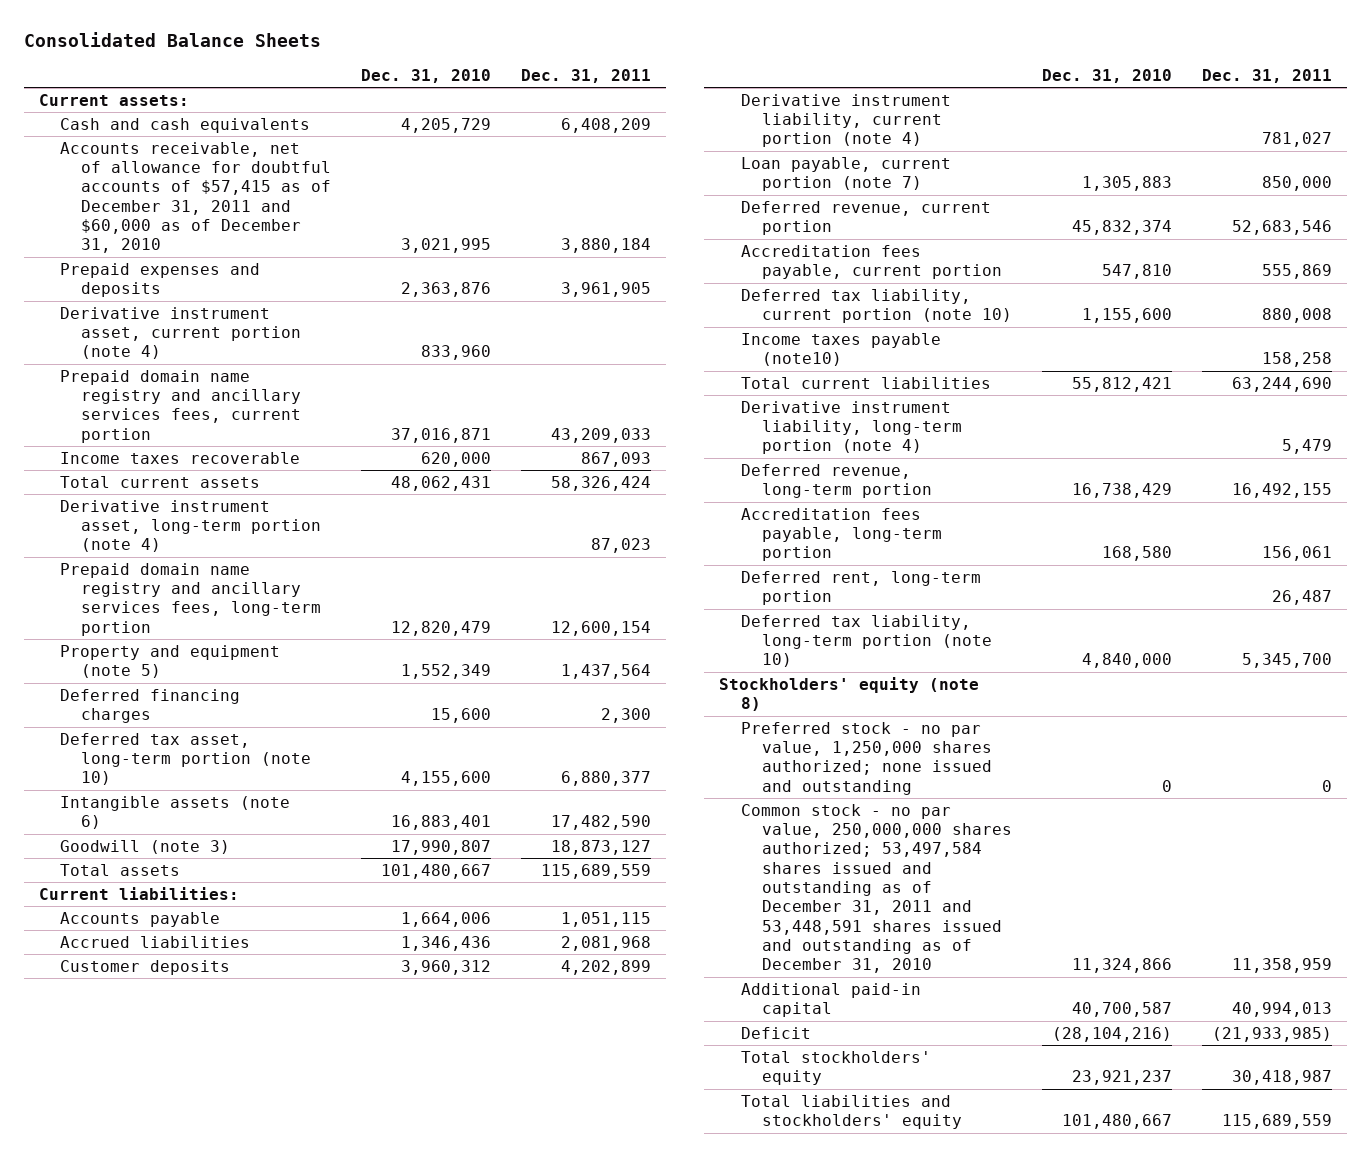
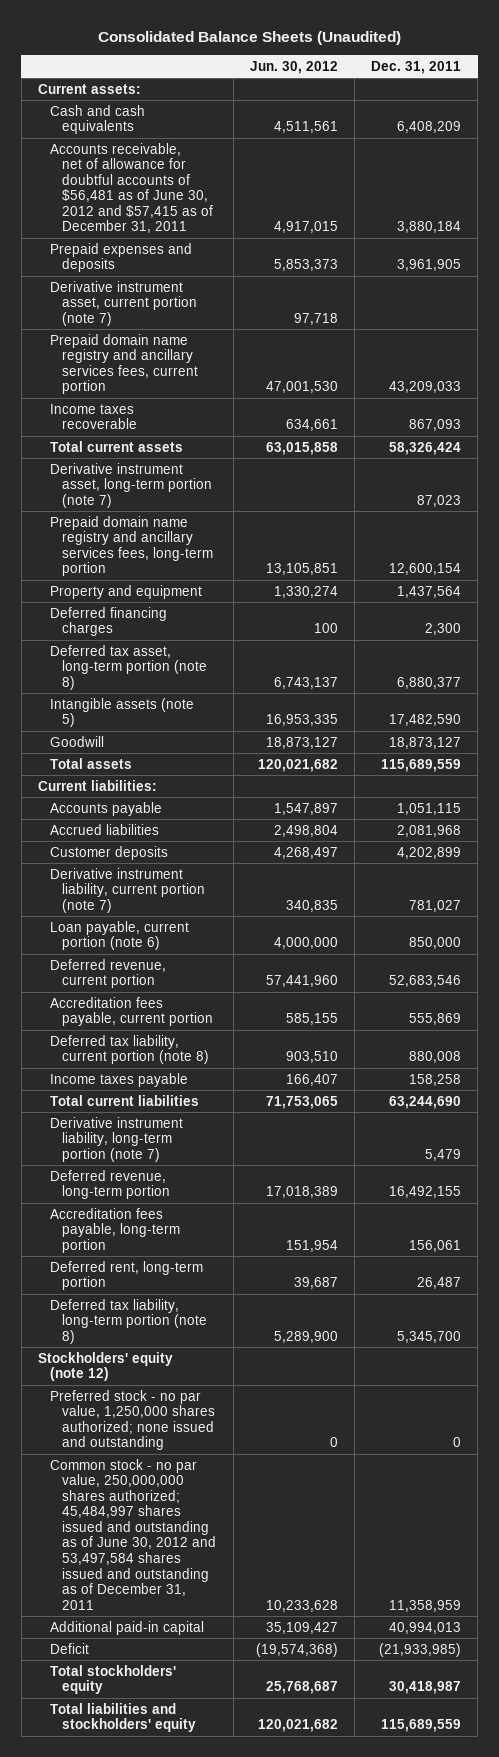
- Consolidated Balance Sheets
+ Consolidated Balance Sheets (Unaudited)
- | Dec. 31, 2010 | Dec. 31, 2011
+ | Jun. 30, 2012 | Dec. 31, 2011
- Accounts receivable, net of allowance for doubtful accounts of $57,415 as of December 31, 2011 and $60,000 as of December 31, 2010 | 3,021,995 | 3,880,184
+ Accounts receivable, net of allowance for doubtful accounts of $56,481 as of June 30, 2012 and $57,415 as of December 31, 2011 | 4,917,015 | 3,880,184
- Derivative instrument asset, current portion (note 4) | 833,960 |
+ Derivative instrument asset, current portion (note 7) | 97,718 |
- Derivative instrument asset, long-term portion (note 4) | | 87,023
+ Derivative instrument asset, long-term portion (note 7) | | 87,023
- Property and equipment (note 5) | 1,552,349 | 1,437,564
+ Property and equipment | 1,330,274 | 1,437,564
- Deferred tax asset, long-term portion (note 10) | 4,155,600 | 6,880,377
- Intangible assets (note 6) | 16,883,401 | 17,482,590
- Goodwill (note 3) | 17,990,807 | 18,873,127
+ Deferred tax asset, long-term portion (note 8) | 6,743,137 | 6,880,377
+ Intangible assets (note 5) | 16,953,335 | 17,482,590
+ Goodwill | 18,873,127 | 18,873,127
- Derivative instrument liability, current portion (note 4) | | 781,027
- Loan payable, current portion (note 7) | 1,305,883 | 850,000
+ Derivative instrument liability, current portion (note 7) | 340,835 | 781,027
+ Loan payable, current portion (note 6) | 4,000,000 | 850,000
- Deferred tax liability, current portion (note 10) | 1,155,600 | 880,008
- Income taxes payable (note10) | | 158,258
+ Deferred tax liability, current portion (note 8) | 903,510 | 880,008
+ Income taxes payable | 166,407 | 158,258
- Derivative instrument liability, long-term portion (note 4) | | 5,479
+ Derivative instrument liability, long-term portion (note 7) | | 5,479
- Deferred tax liability, long-term portion (note 10) | 4,840,000 | 5,345,700
- Stockholders' equity (note 8)
+ Deferred tax liability, long-term portion (note 8) | 5,289,900 | 5,345,700
+ Stockholders' equity (note 12)
- Common stock - no par value, 250,000,000 shares authorized; 53,497,584 shares issued and outstanding as of December 31, 2011 and 53,448,591 shares issued and outstanding as of December 31, 2010 | 11,324,866 | 11,358,959
+ Common stock - no par value, 250,000,000 shares authorized; 45,484,997 shares issued and outstanding as of June 30, 2012 and 53,497,584 shares issued and outstanding as of December 31, 2011 | 10,233,628 | 11,358,959

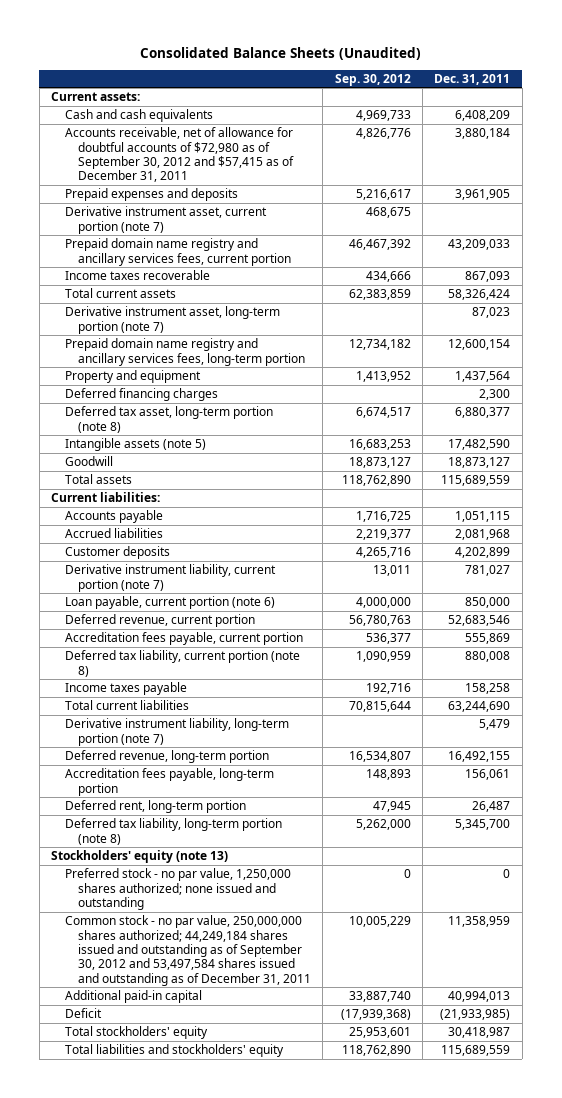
- | Jun. 30, 2012 | Dec. 31, 2011
+ | Sep. 30, 2012 | Dec. 31, 2011
- Accounts receivable, net of allowance for doubtful accounts of $56,481 as of June 30, 2012 and $57,415 as of December 31, 2011 | 4,917,015 | 3,880,184
+ Accounts receivable, net of allowance for doubtful accounts of $72,980 as of September 30, 2012 and $57,415 as of December 31, 2011 | 4,826,776 | 3,880,184
- Stockholders' equity (note 12)
+ Stockholders' equity (note 13)
- Common stock - no par value, 250,000,000 shares authorized; 45,484,997 shares issued and outstanding as of June 30, 2012 and 53,497,584 shares issued and outstanding as of December 31, 2011 | 10,233,628 | 11,358,959
+ Common stock - no par value, 250,000,000 shares authorized; 44,249,184 shares issued and outstanding as of September 30, 2012 and 53,497,584 shares issued and outstanding as of December 31, 2011 | 10,005,229 | 11,358,959

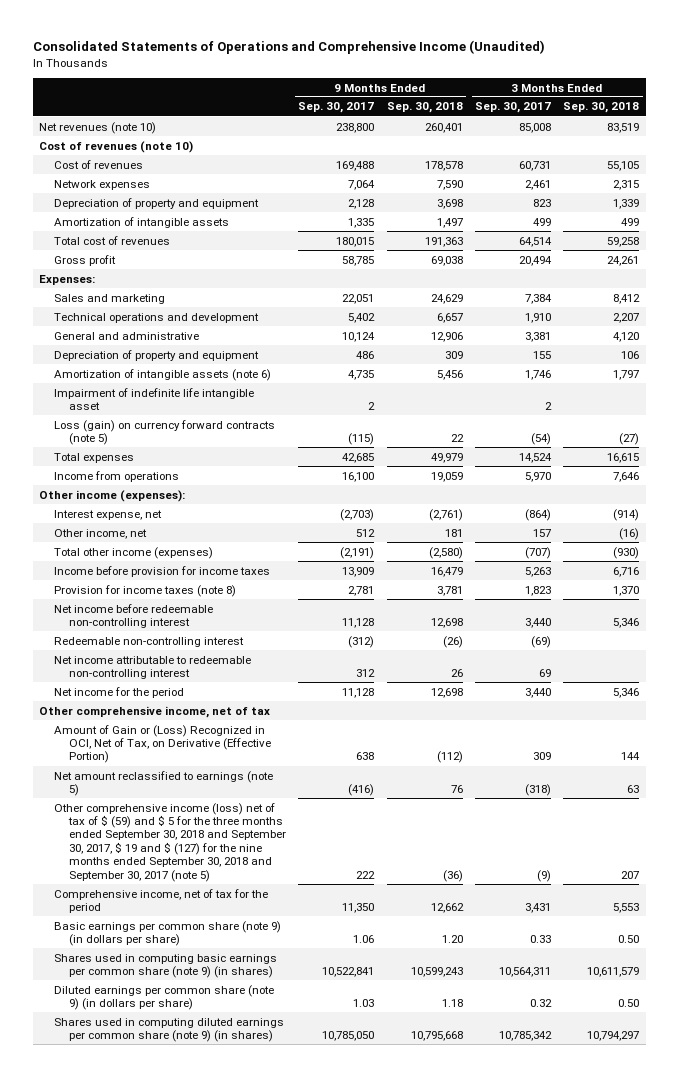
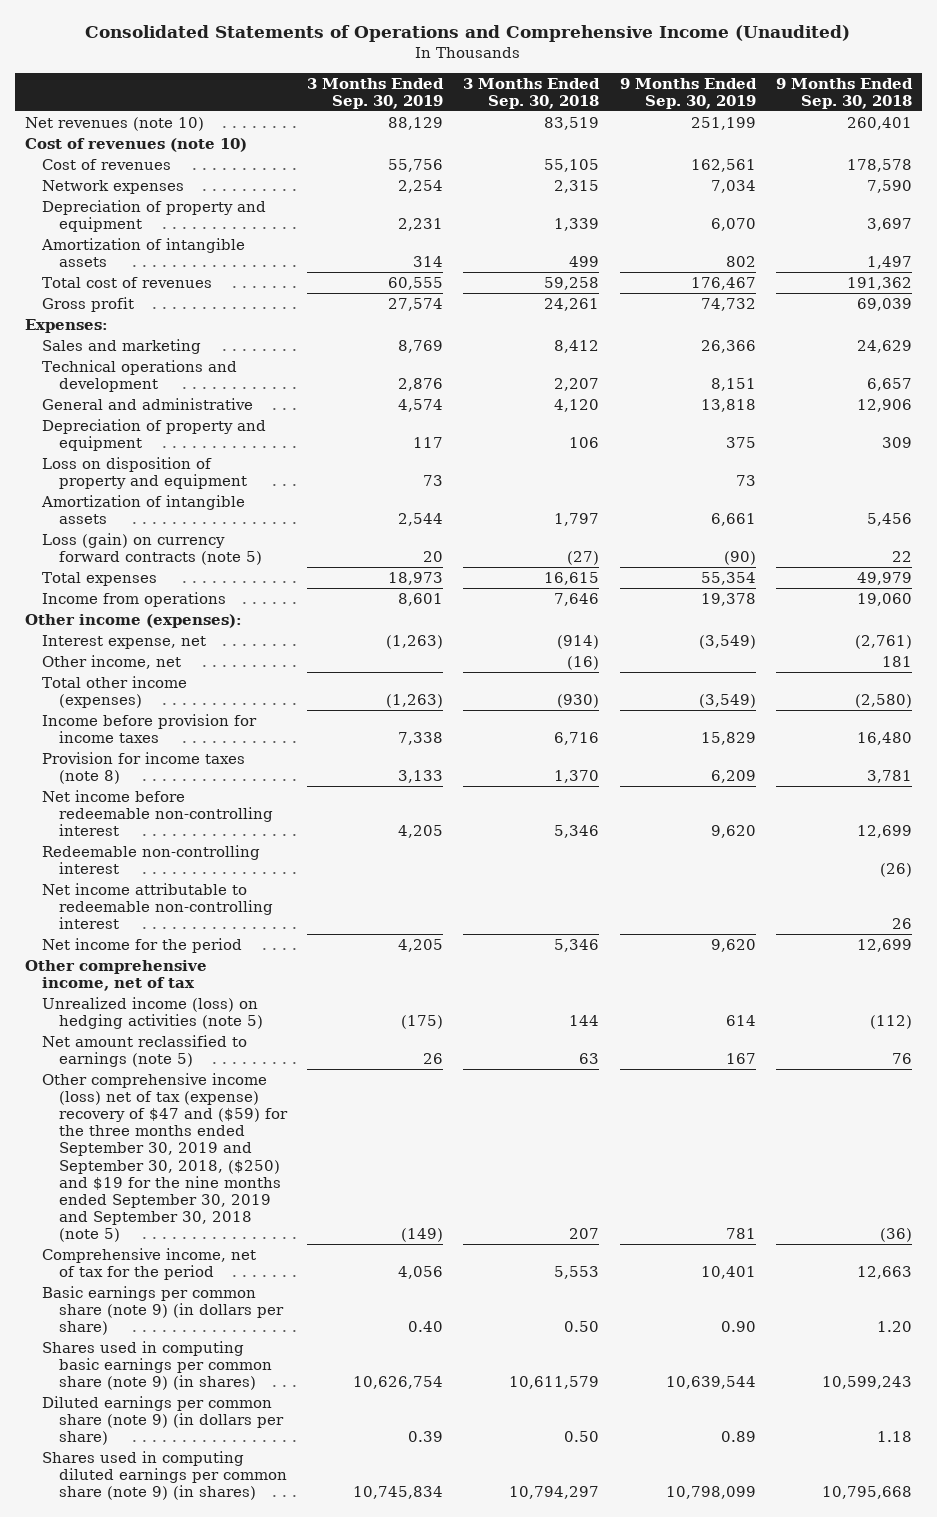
- | 9 Months Ended Sep. 30, 2017 | 9 Months Ended Sep. 30, 2018 | 3 Months Ended Sep. 30, 2017 | 3 Months Ended Sep. 30, 2018
+ | 3 Months Ended Sep. 30, 2019 | 3 Months Ended Sep. 30, 2018 | 9 Months Ended Sep. 30, 2019 | 9 Months Ended Sep. 30, 2018
- Depreciation of property and equipment | 2,128 | 3,698 | 823 | 1,339
+ Depreciation of property and equipment | 2,231 | 1,339 | 6,070 | 3,697
- Total cost of revenues | 180,015 | 191,363 | 64,514 | 59,258
- Gross profit | 58,785 | 69,038 | 20,494 | 24,261
+ Total cost of revenues | 60,555 | 59,258 | 176,467 | 191,362
+ Gross profit | 27,574 | 24,261 | 74,732 | 69,039
- Amortization of intangible assets (note 6) | 4,735 | 5,456 | 1,746 | 1,797
- Impairment of indefinite life intangible asset | 2 | | 2 |
+ Loss on disposition of property and equipment | 73 | | 73 |
+ Amortization of intangible assets | 2,544 | 1,797 | 6,661 | 5,456
- Income from operations | 16,100 | 19,059 | 5,970 | 7,646
+ Income from operations | 8,601 | 7,646 | 19,378 | 19,060
- Income before provision for income taxes | 13,909 | 16,479 | 5,263 | 6,716
+ Income before provision for income taxes | 7,338 | 6,716 | 15,829 | 16,480
- Net income before redeemable non-controlling interest | 11,128 | 12,698 | 3,440 | 5,346
+ Net income before redeemable non-controlling interest | 4,205 | 5,346 | 9,620 | 12,699
- Net income for the period | 11,128 | 12,698 | 3,440 | 5,346
+ Net income for the period | 4,205 | 5,346 | 9,620 | 12,699
- Amount of Gain or (Loss) Recognized in OCI, Net of Tax, on Derivative (Effective Portion) | 638 | (112) | 309 | 144
+ Unrealized income (loss) on hedging activities (note 5) | (175) | 144 | 614 | (112)
- Other comprehensive income (loss) net of tax of $ (59) and $ 5 for the three months ended September 30, 2018 and September 30, 2017, $ 19 and $ (127) for the nine months ended September 30, 2018 and September 30, 2017 (note 5) | 222 | (36) | (9) | 207
- Comprehensive income, net of tax for the period | 11,350 | 12,662 | 3,431 | 5,553
+ Other comprehensive income (loss) net of tax (expense) recovery of $47 and ($59) for the three months ended September 30, 2019 and September 30, 2018, ($250) and $19 for the nine months ended September 30, 2019 and September 30, 2018 (note 5) | (149) | 207 | 781 | (36)
+ Comprehensive income, net of tax for the period | 4,056 | 5,553 | 10,401 | 12,663

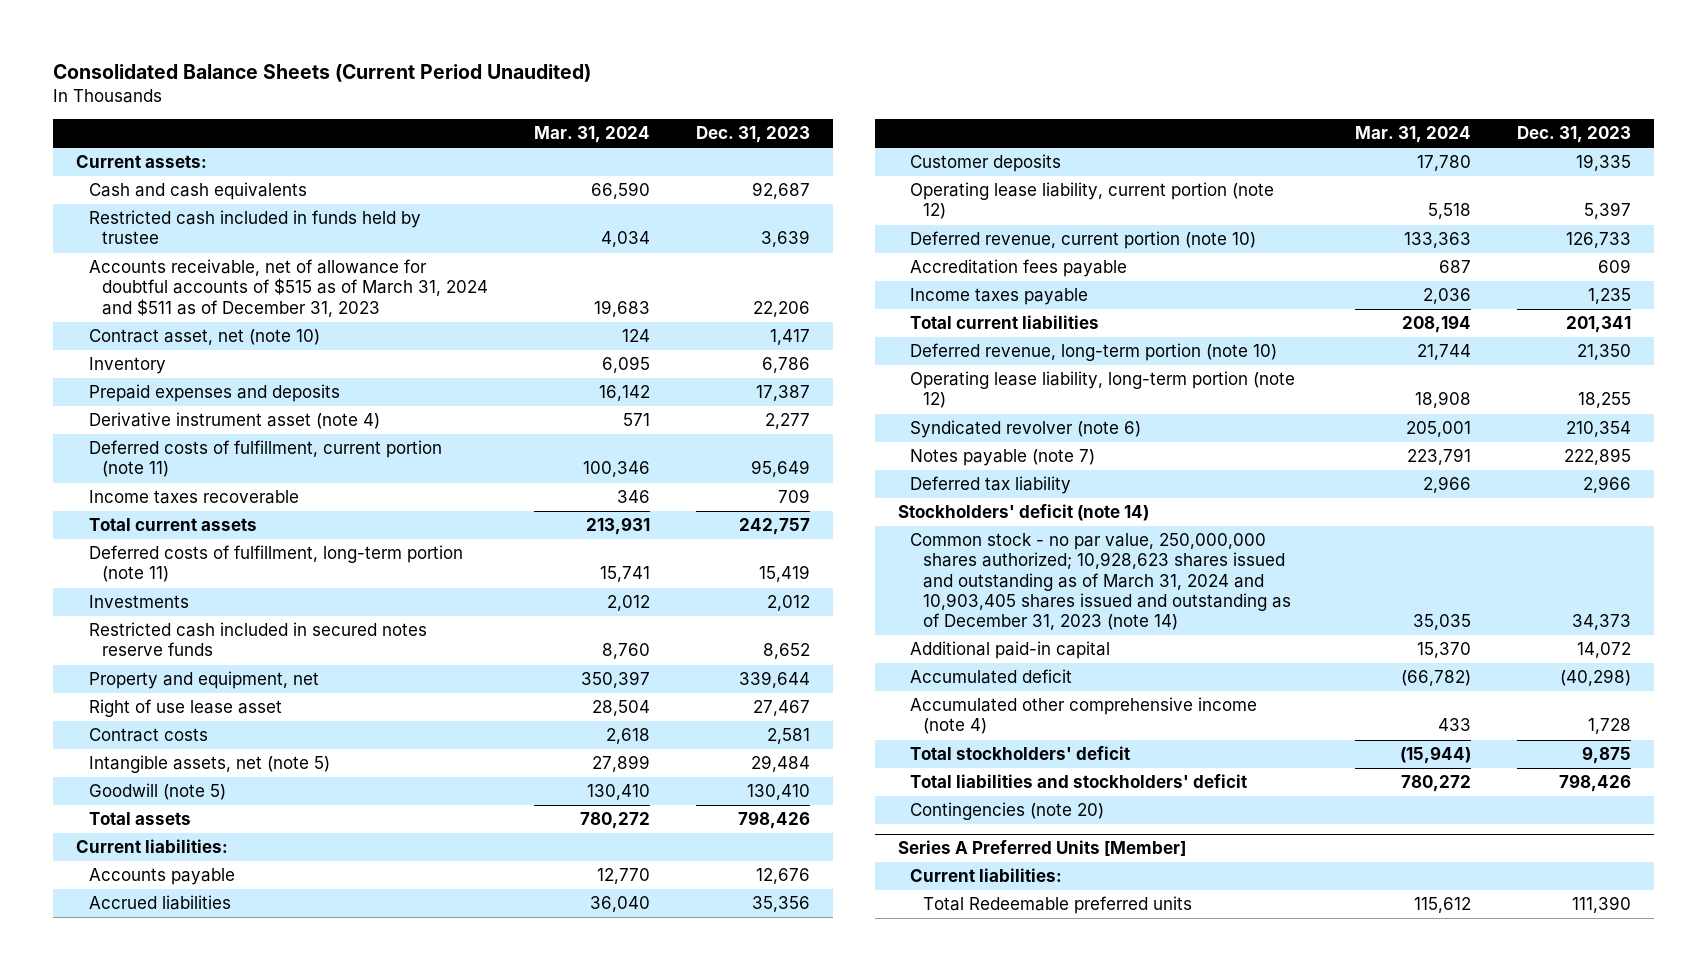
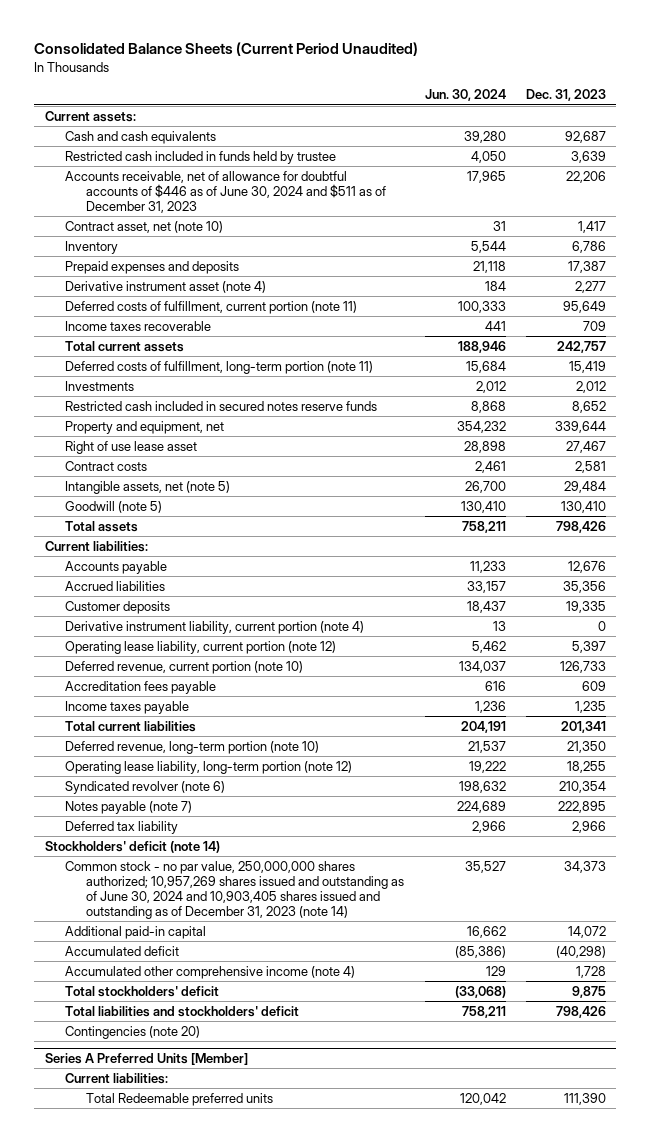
- | Mar. 31, 2024 | Dec. 31, 2023
+ | Jun. 30, 2024 | Dec. 31, 2023
- Accounts receivable, net of allowance for doubtful accounts of $515 as of March 31, 2024 and $511 as of December 31, 2023 | 19,683 | 22,206
+ Accounts receivable, net of allowance for doubtful accounts of $446 as of June 30, 2024 and $511 as of December 31, 2023 | 17,965 | 22,206
+ Derivative instrument liability, current portion (note 4) | 13 | 0
- Common stock - no par value, 250,000,000 shares authorized; 10,928,623 shares issued and outstanding as of March 31, 2024 and 10,903,405 shares issued and outstanding as of December 31, 2023 (note 14) | 35,035 | 34,373
+ Common stock - no par value, 250,000,000 shares authorized; 10,957,269 shares issued and outstanding as of June 30, 2024 and 10,903,405 shares issued and outstanding as of December 31, 2023 (note 14) | 35,527 | 34,373

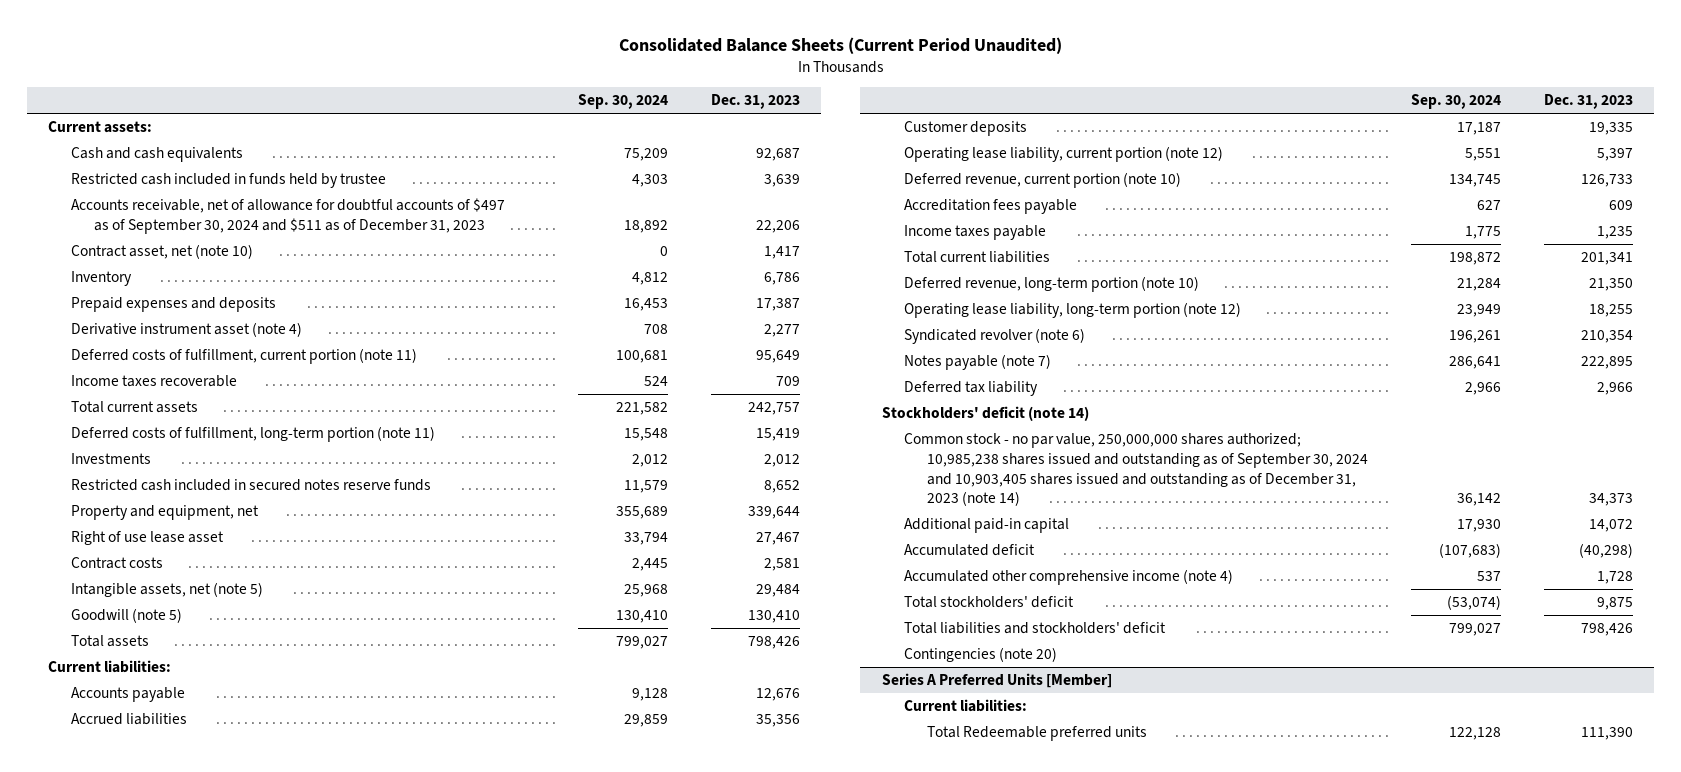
- | Jun. 30, 2024 | Dec. 31, 2023
+ | Sep. 30, 2024 | Dec. 31, 2023
- Accounts receivable, net of allowance for doubtful accounts of $446 as of June 30, 2024 and $511 as of December 31, 2023 | 17,965 | 22,206
+ Accounts receivable, net of allowance for doubtful accounts of $497 as of September 30, 2024 and $511 as of December 31, 2023 | 18,892 | 22,206
- Derivative instrument liability, current portion (note 4) | 13 | 0
- Common stock - no par value, 250,000,000 shares authorized; 10,957,269 shares issued and outstanding as of June 30, 2024 and 10,903,405 shares issued and outstanding as of December 31, 2023 (note 14) | 35,527 | 34,373
+ Common stock - no par value, 250,000,000 shares authorized; 10,985,238 shares issued and outstanding as of September 30, 2024 and 10,903,405 shares issued and outstanding as of December 31, 2023 (note 14) | 36,142 | 34,373

